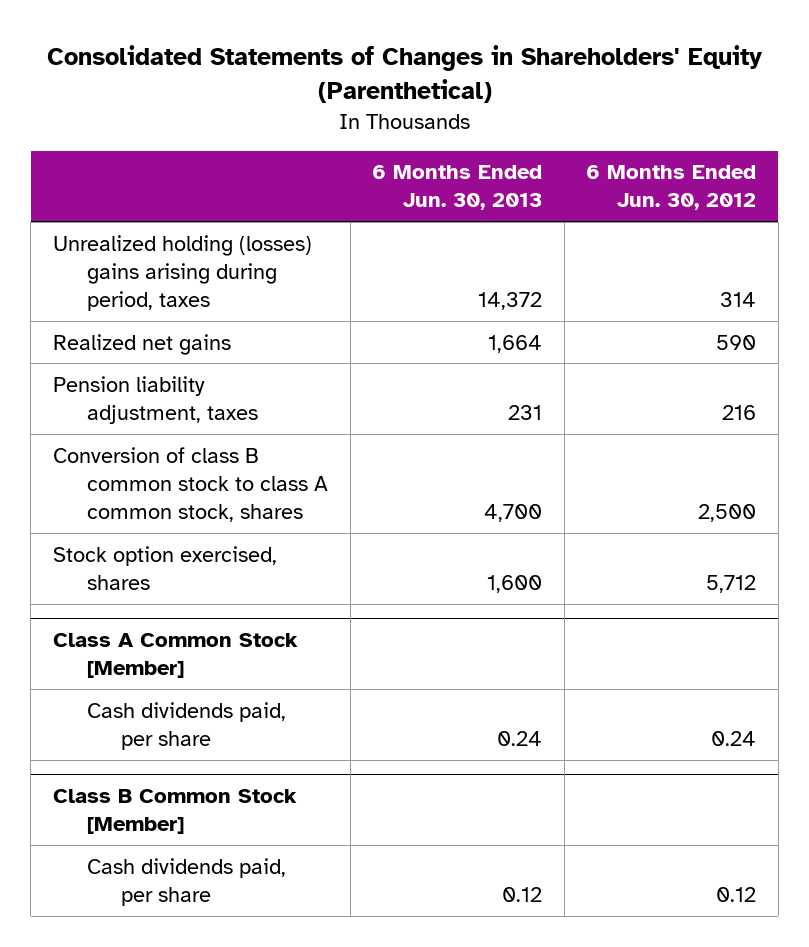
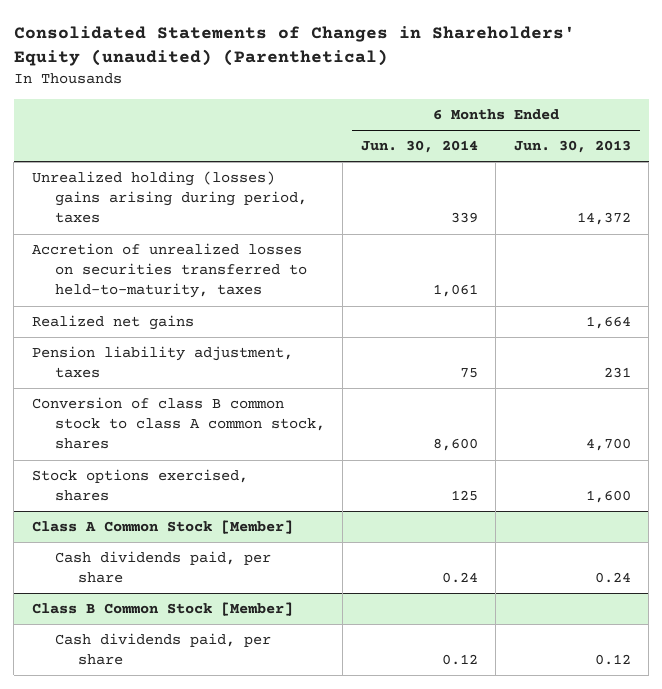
- Consolidated Statements of Changes in Shareholders' Equity (Parenthetical)
+ Consolidated Statements of Changes in Shareholders' Equity (unaudited) (Parenthetical)
- | 6 Months Ended Jun. 30, 2013 | 6 Months Ended Jun. 30, 2012
+ | 6 Months Ended Jun. 30, 2014 | 6 Months Ended Jun. 30, 2013
+ Accretion of unrealized losses on securities transferred to held-to-maturity, taxes | 1,061 |
- Stock option exercised, shares | 1,600 | 5,712
+ Stock options exercised, shares | 125 | 1,600

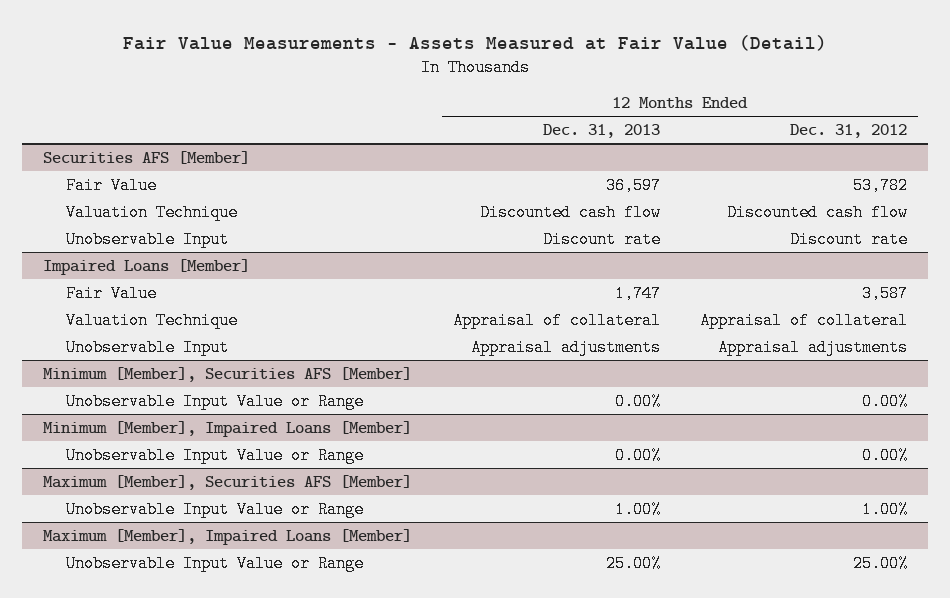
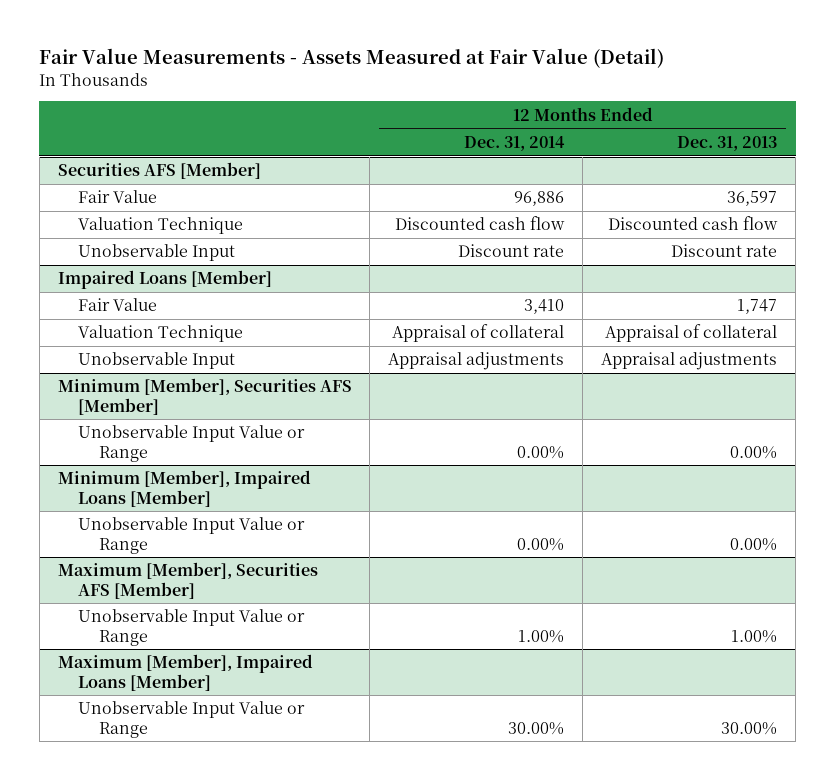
- | 12 Months Ended Dec. 31, 2013 | 12 Months Ended Dec. 31, 2012
+ | 12 Months Ended Dec. 31, 2014 | 12 Months Ended Dec. 31, 2013
@ Maximum [Member], Impaired Loans [Member]
- Unobservable Input Value or Range | 25.00% | 25.00%
+ Unobservable Input Value or Range | 30.00% | 30.00%

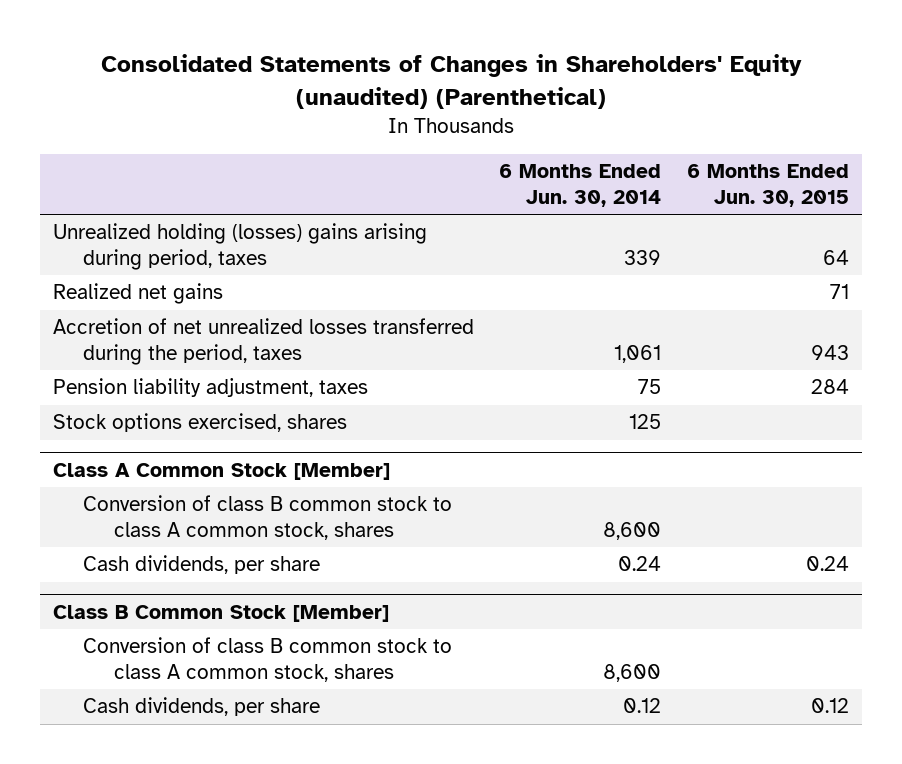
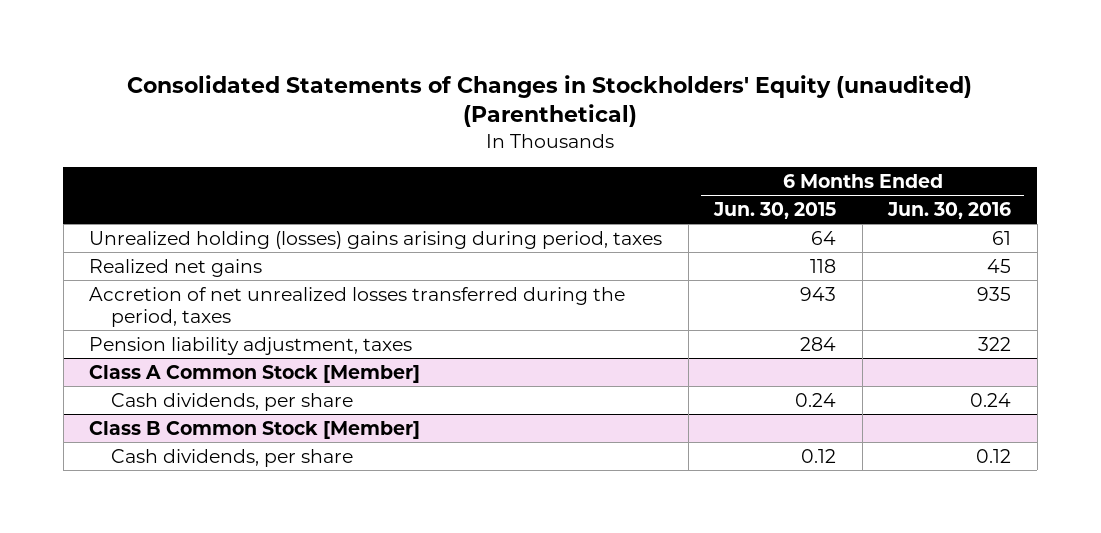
- Consolidated Statements of Changes in Shareholders' Equity (unaudited) (Parenthetical)
+ Consolidated Statements of Changes in Stockholders' Equity (unaudited) (Parenthetical)
- | 6 Months Ended Jun. 30, 2014 | 6 Months Ended Jun. 30, 2015
+ | 6 Months Ended Jun. 30, 2015 | 6 Months Ended Jun. 30, 2016
- Realized net gains | | 71
+ Realized net gains | 118 | 45
- Stock options exercised, shares | 125 |
@ Class A Common Stock [Member]
- Conversion of class B common stock to class A common stock, shares | 8,600 |
@ Class B Common Stock [Member]
- Conversion of class B common stock to class A common stock, shares | 8,600 |

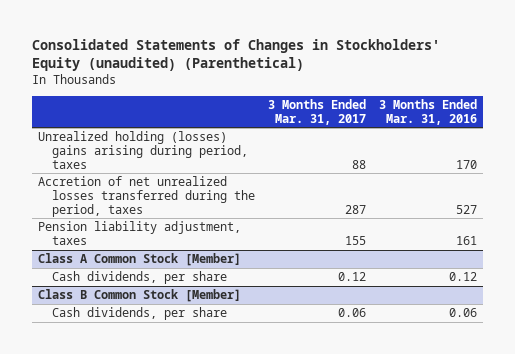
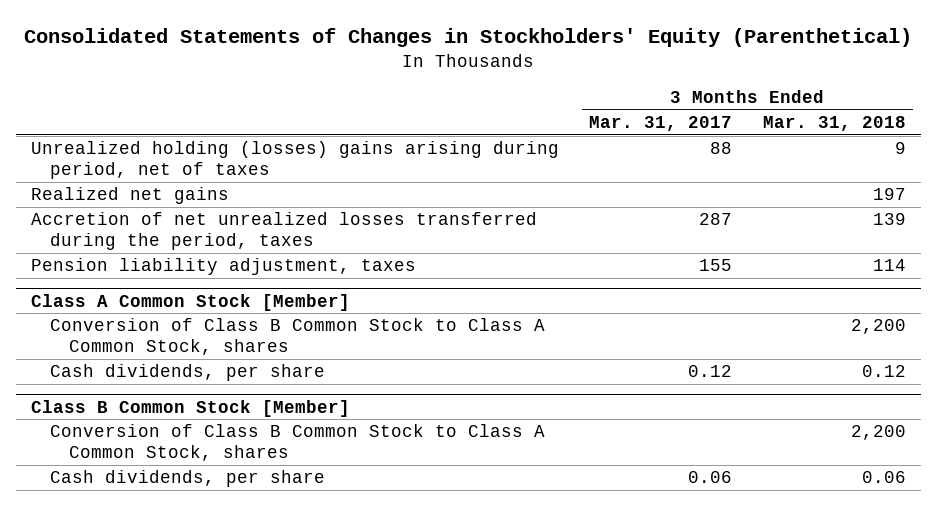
- Consolidated Statements of Changes in Stockholders' Equity (unaudited) (Parenthetical)
+ Consolidated Statements of Changes in Stockholders' Equity (Parenthetical)
- | 3 Months Ended Mar. 31, 2017 | 3 Months Ended Mar. 31, 2016
+ | 3 Months Ended Mar. 31, 2017 | 3 Months Ended Mar. 31, 2018
- Unrealized holding (losses) gains arising during period, taxes | 88 | 170
+ Unrealized holding (losses) gains arising during period, net of taxes | 88 | 9
+ Realized net gains | | 197
@ Class A Common Stock [Member]
+ Conversion of Class B Common Stock to Class A Common Stock, shares | | 2,200
@ Class B Common Stock [Member]
+ Conversion of Class B Common Stock to Class A Common Stock, shares | | 2,200

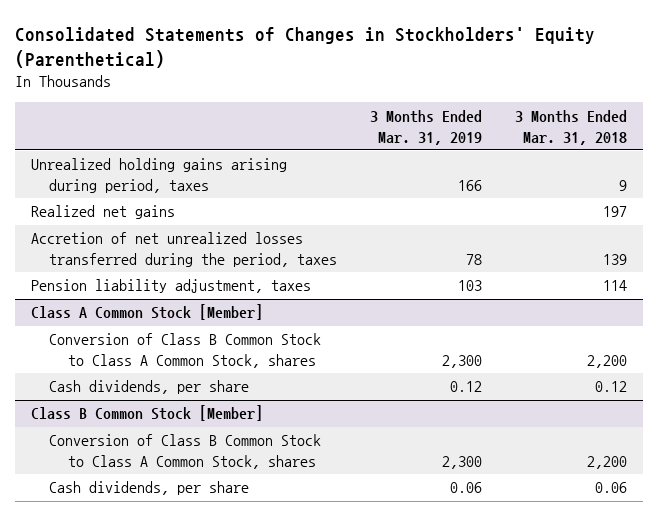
- | 3 Months Ended Mar. 31, 2017 | 3 Months Ended Mar. 31, 2018
+ | 3 Months Ended Mar. 31, 2019 | 3 Months Ended Mar. 31, 2018
- Unrealized holding (losses) gains arising during period, net of taxes | 88 | 9
+ Unrealized holding gains arising during period, taxes | 166 | 9

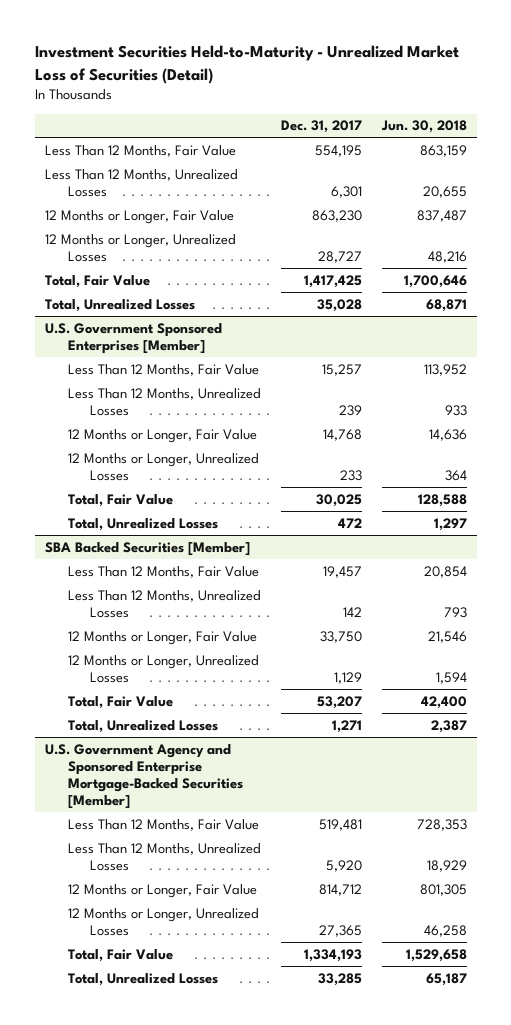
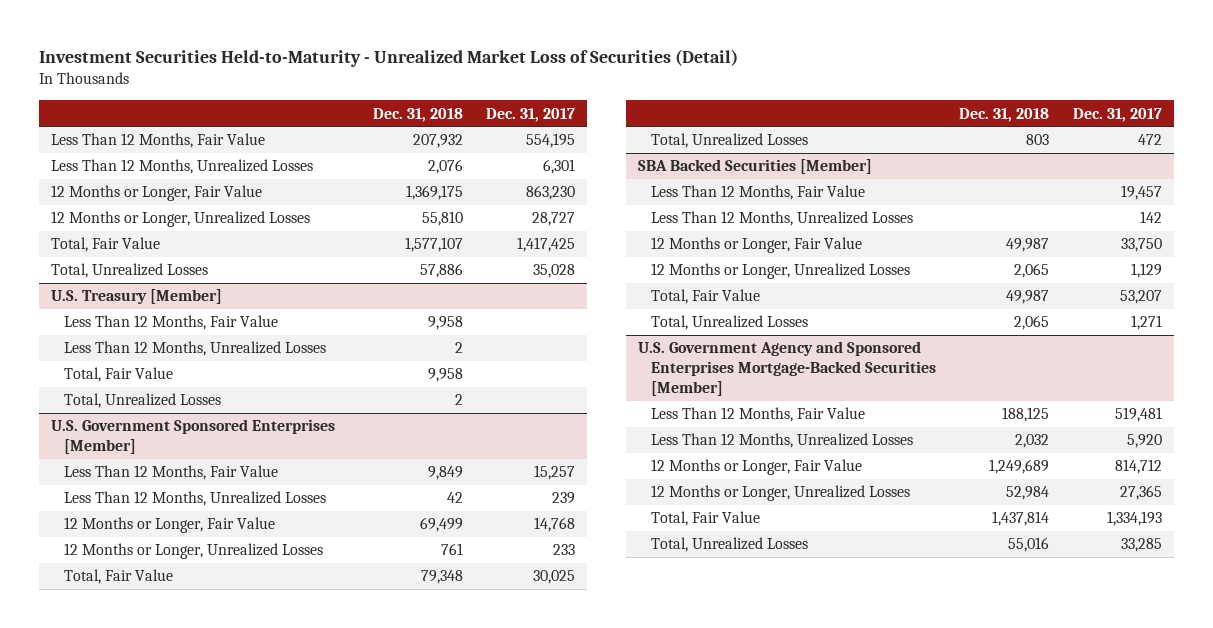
- | Dec. 31, 2017 | Jun. 30, 2018
+ | Dec. 31, 2018 | Dec. 31, 2017
+ U.S. Treasury [Member]
+ Less Than 12 Months, Fair Value | 9,958 |
+ Less Than 12 Months, Unrealized Losses | 2 |
+ Total, Fair Value | 9,958 |
+ Total, Unrealized Losses | 2 |
- U.S. Government Agency and Sponsored Enterprise Mortgage-Backed Securities [Member]
+ U.S. Government Agency and Sponsored Enterprises Mortgage-Backed Securities [Member]

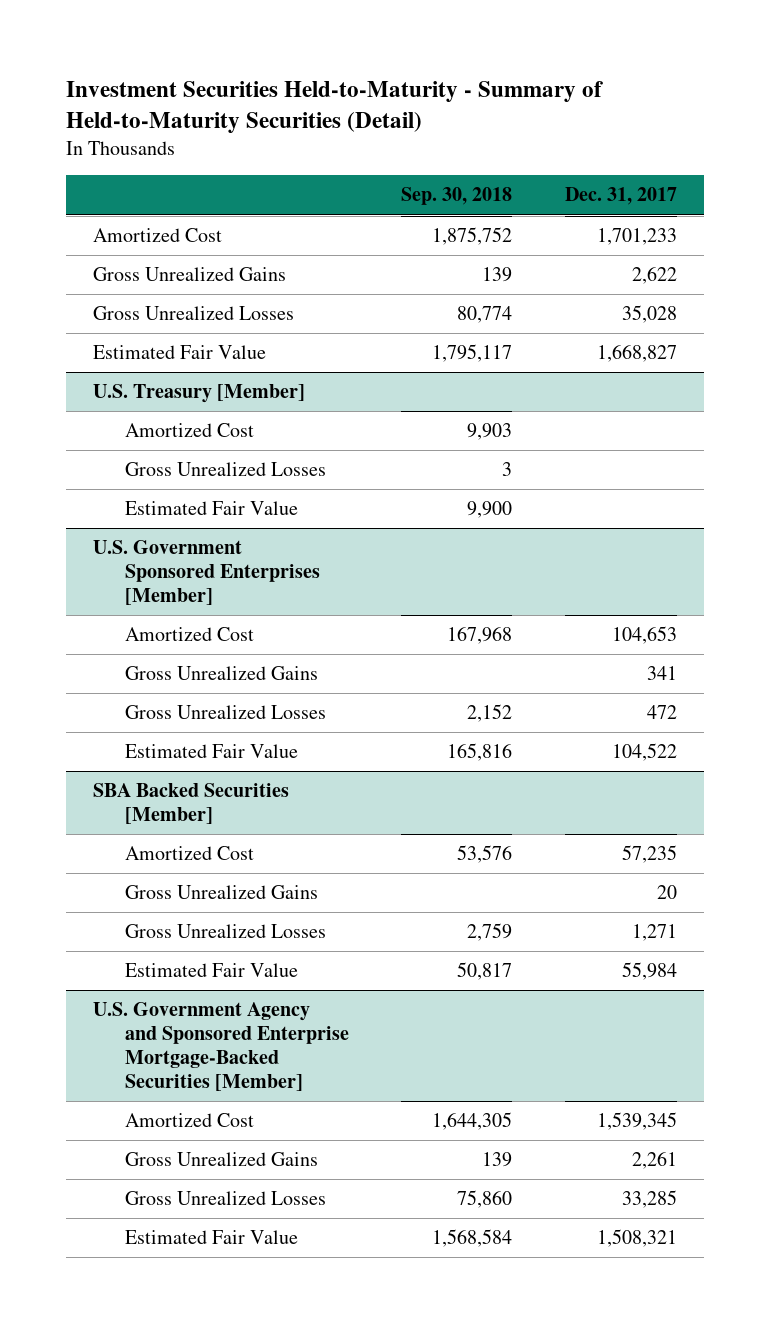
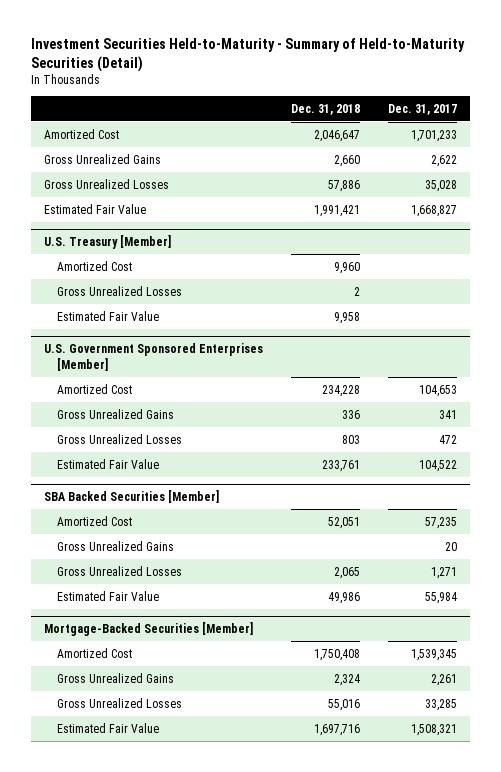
- | Sep. 30, 2018 | Dec. 31, 2017
+ | Dec. 31, 2018 | Dec. 31, 2017
- U.S. Government Agency and Sponsored Enterprise Mortgage-Backed Securities [Member]
+ Mortgage-Backed Securities [Member]

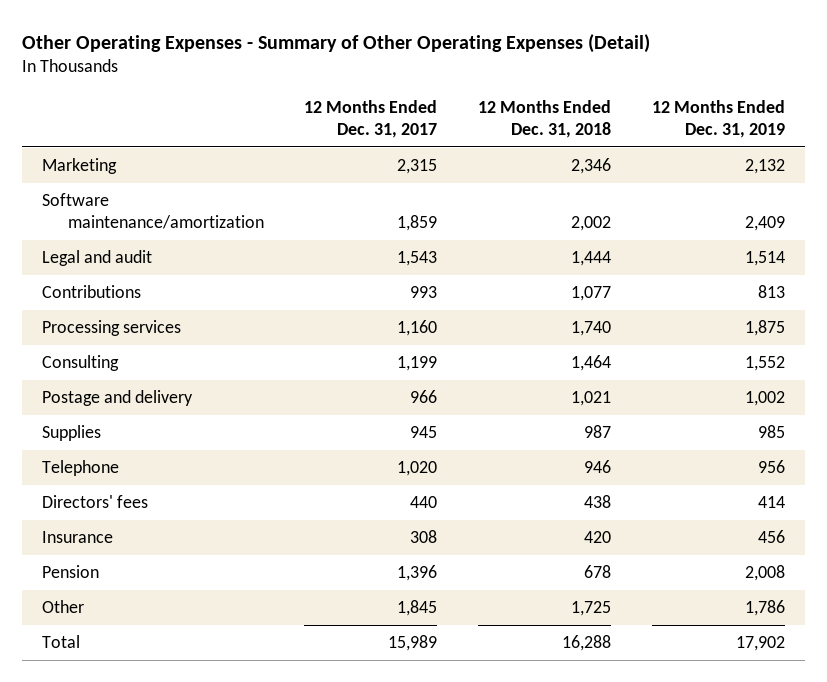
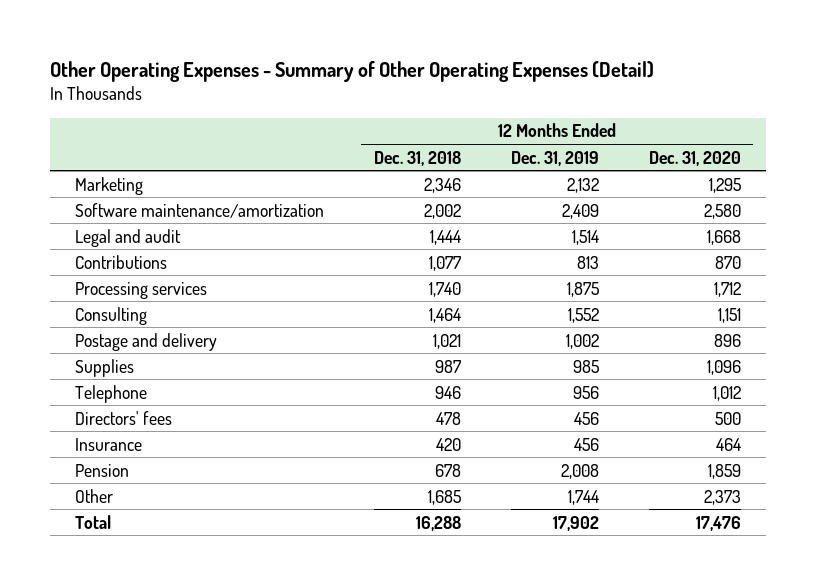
- | 12 Months Ended Dec. 31, 2017 | 12 Months Ended Dec. 31, 2018 | 12 Months Ended Dec. 31, 2019
+ | 12 Months Ended Dec. 31, 2018 | 12 Months Ended Dec. 31, 2019 | 12 Months Ended Dec. 31, 2020
- Directors' fees | 440 | 438 | 414
+ Directors' fees | 478 | 456 | 500
- Other | 1,845 | 1,725 | 1,786
+ Other | 1,685 | 1,744 | 2,373

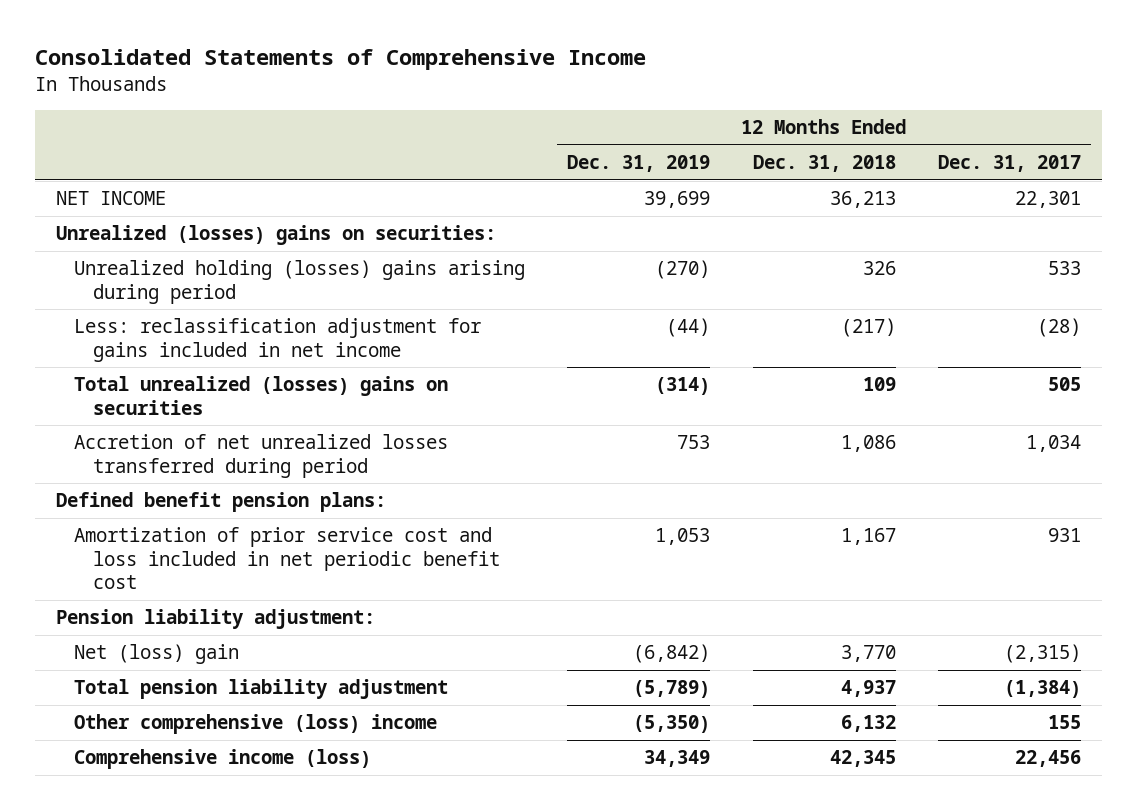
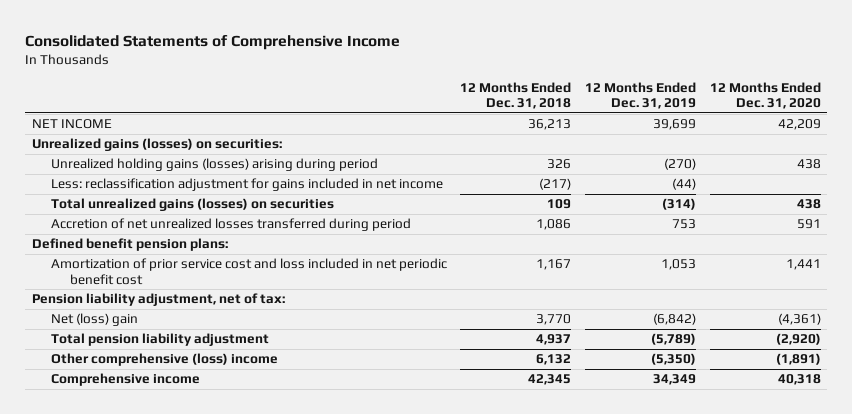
- | 12 Months Ended Dec. 31, 2019 | 12 Months Ended Dec. 31, 2018 | 12 Months Ended Dec. 31, 2017
+ | 12 Months Ended Dec. 31, 2018 | 12 Months Ended Dec. 31, 2019 | 12 Months Ended Dec. 31, 2020
- Unrealized (losses) gains on securities:
- Unrealized holding (losses) gains arising during period | (270) | 326 | 533
+ Unrealized gains (losses) on securities:
+ Unrealized holding gains (losses) arising during period | 326 | (270) | 438
- Total unrealized (losses) gains on securities | (314) | 109 | 505
+ Total unrealized gains (losses) on securities | 109 | (314) | 438
- Pension liability adjustment:
+ Pension liability adjustment, net of tax:
- Comprehensive income (loss) | 34,349 | 42,345 | 22,456
+ Comprehensive income | 42,345 | 34,349 | 40,318

